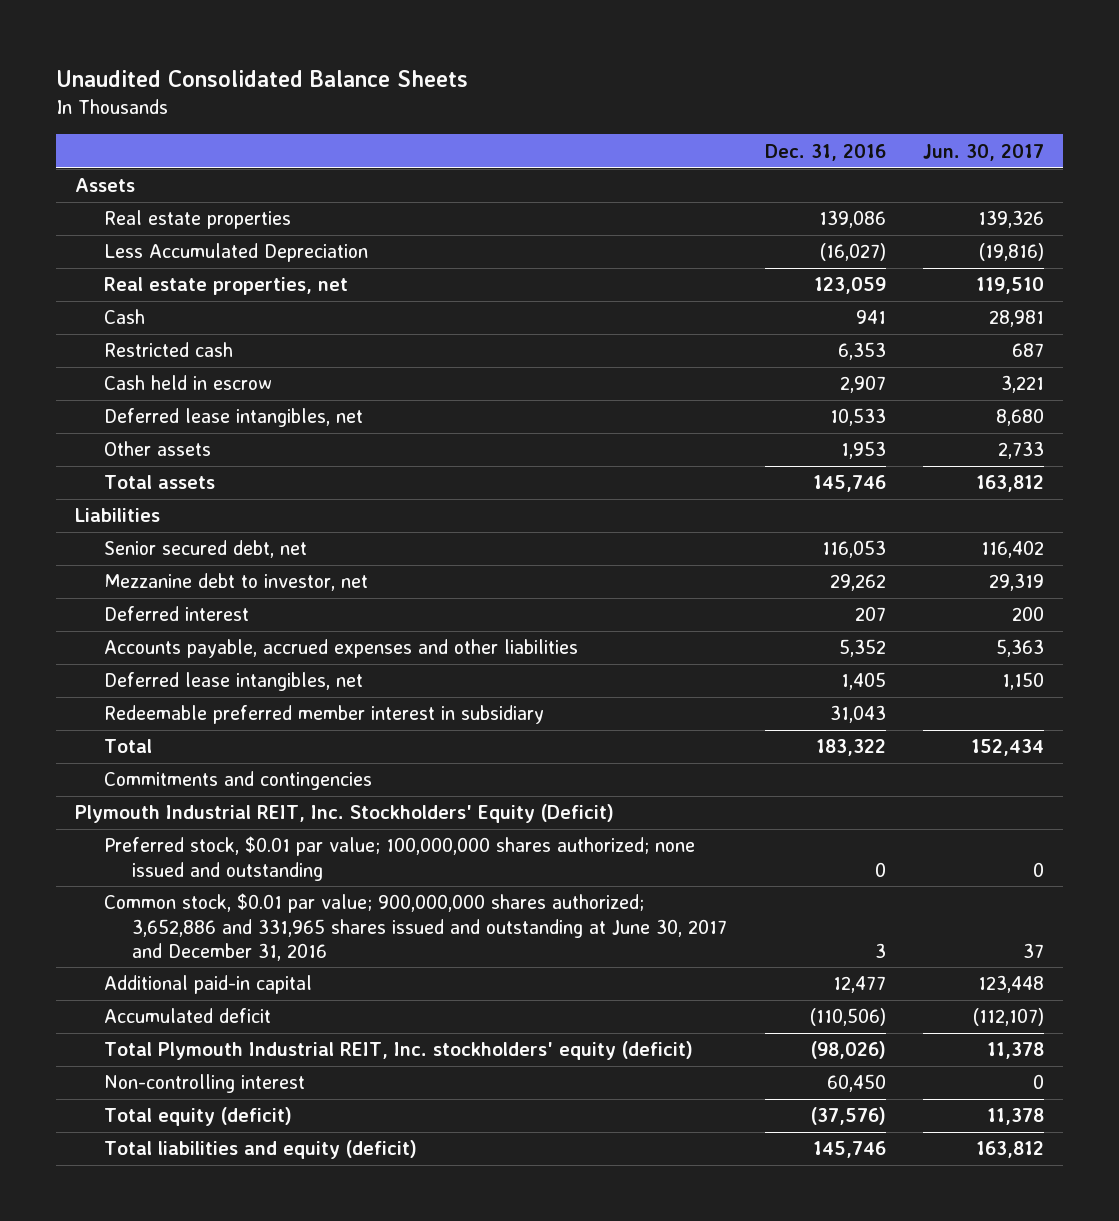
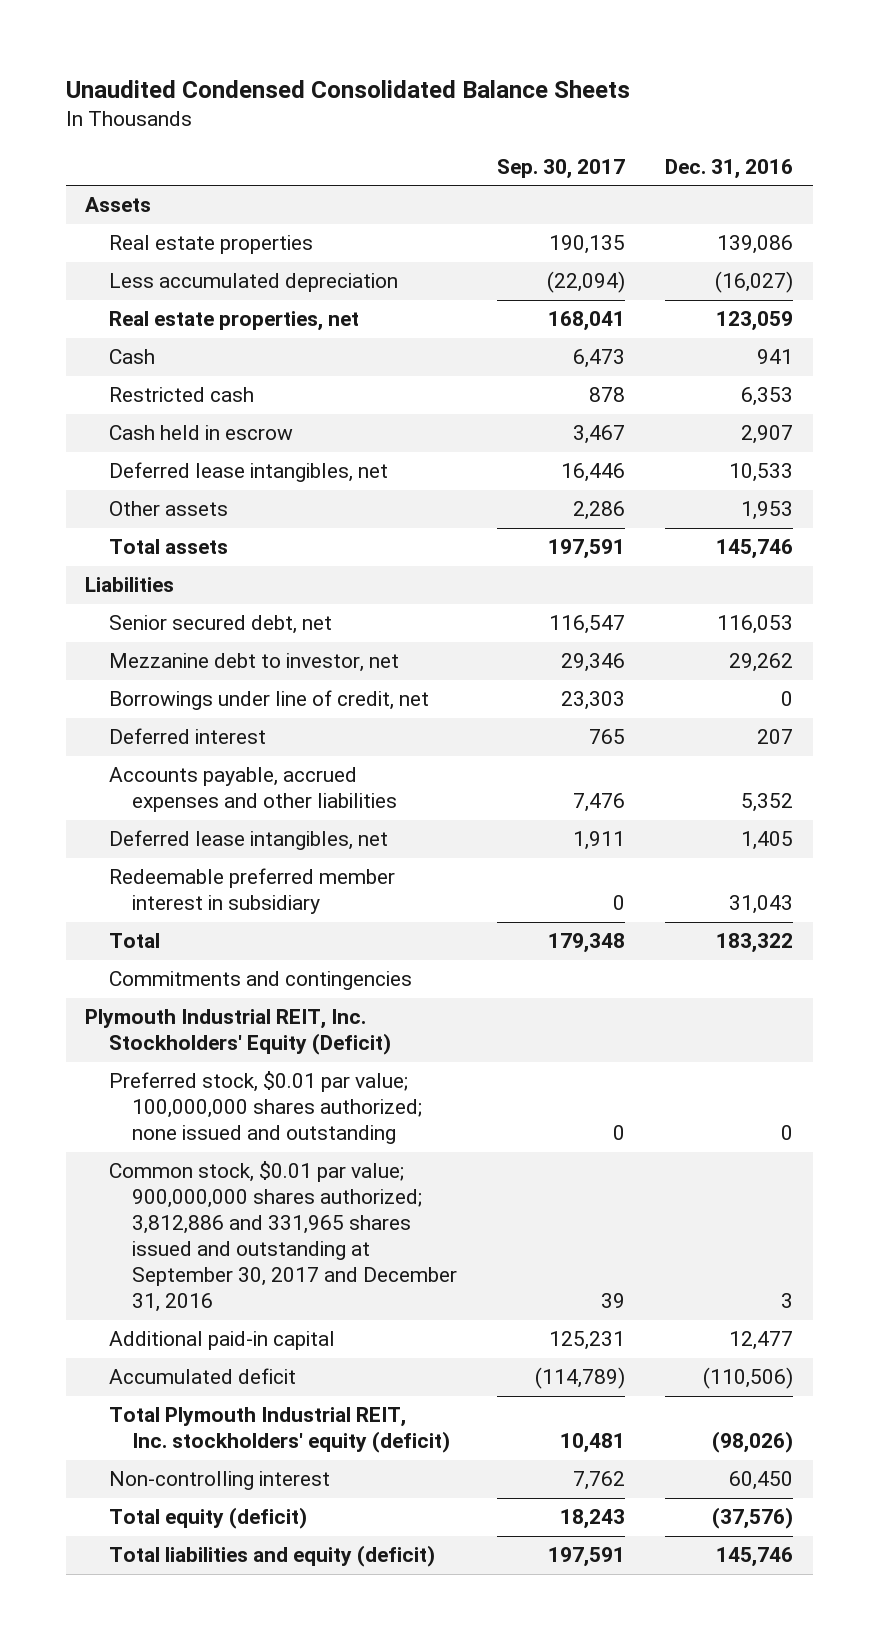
- Unaudited Consolidated Balance Sheets
+ Unaudited Condensed Consolidated Balance Sheets
- | Dec. 31, 2016 | Jun. 30, 2017
+ | Sep. 30, 2017 | Dec. 31, 2016
- Less Accumulated Depreciation | (16,027) | (19,816)
+ Less accumulated depreciation | (22,094) | (16,027)
+ Borrowings under line of credit, net | 23,303 | 0
- Common stock, $0.01 par value; 900,000,000 shares authorized; 3,652,886 and 331,965 shares issued and outstanding at June 30, 2017 and December 31, 2016 | 3 | 37
+ Common stock, $0.01 par value; 900,000,000 shares authorized; 3,812,886 and 331,965 shares issued and outstanding at September 30, 2017 and December 31, 2016 | 39 | 3

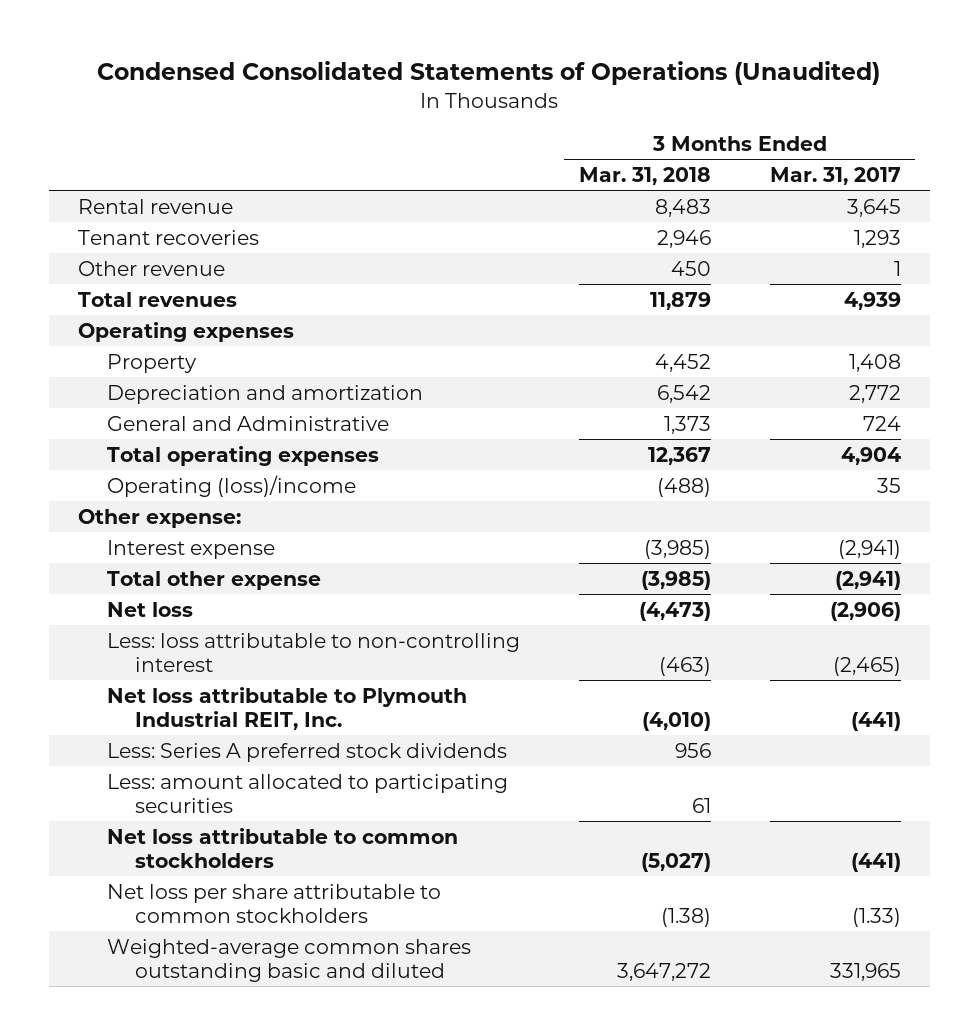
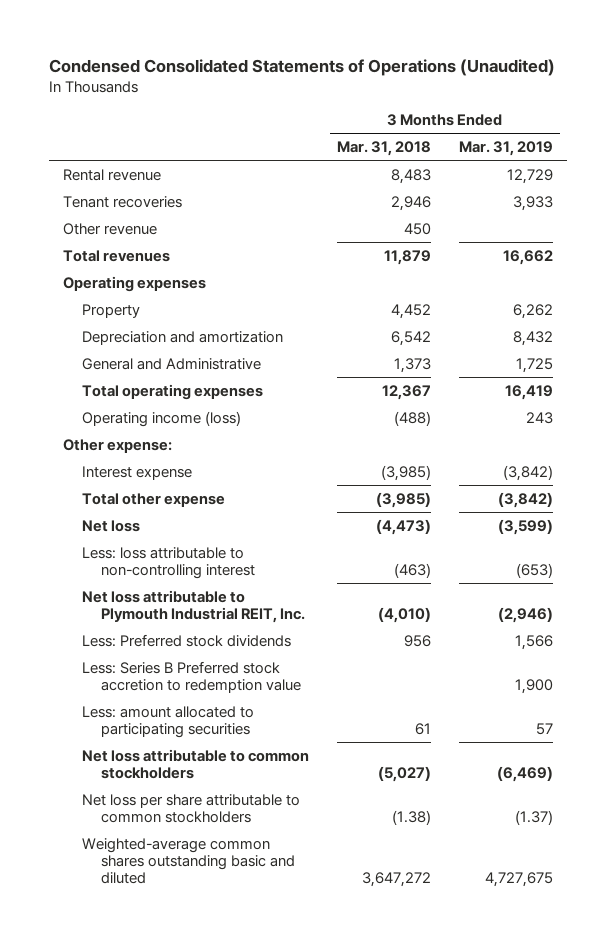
- | 3 Months Ended Mar. 31, 2018 | 3 Months Ended Mar. 31, 2017
+ | 3 Months Ended Mar. 31, 2018 | 3 Months Ended Mar. 31, 2019
- Operating (loss)/income | (488) | 35
+ Operating income (loss) | (488) | 243
- Less: Series A preferred stock dividends | 956 |
+ Less: Preferred stock dividends | 956 | 1,566
+ Less: Series B Preferred stock accretion to redemption value | | 1,900

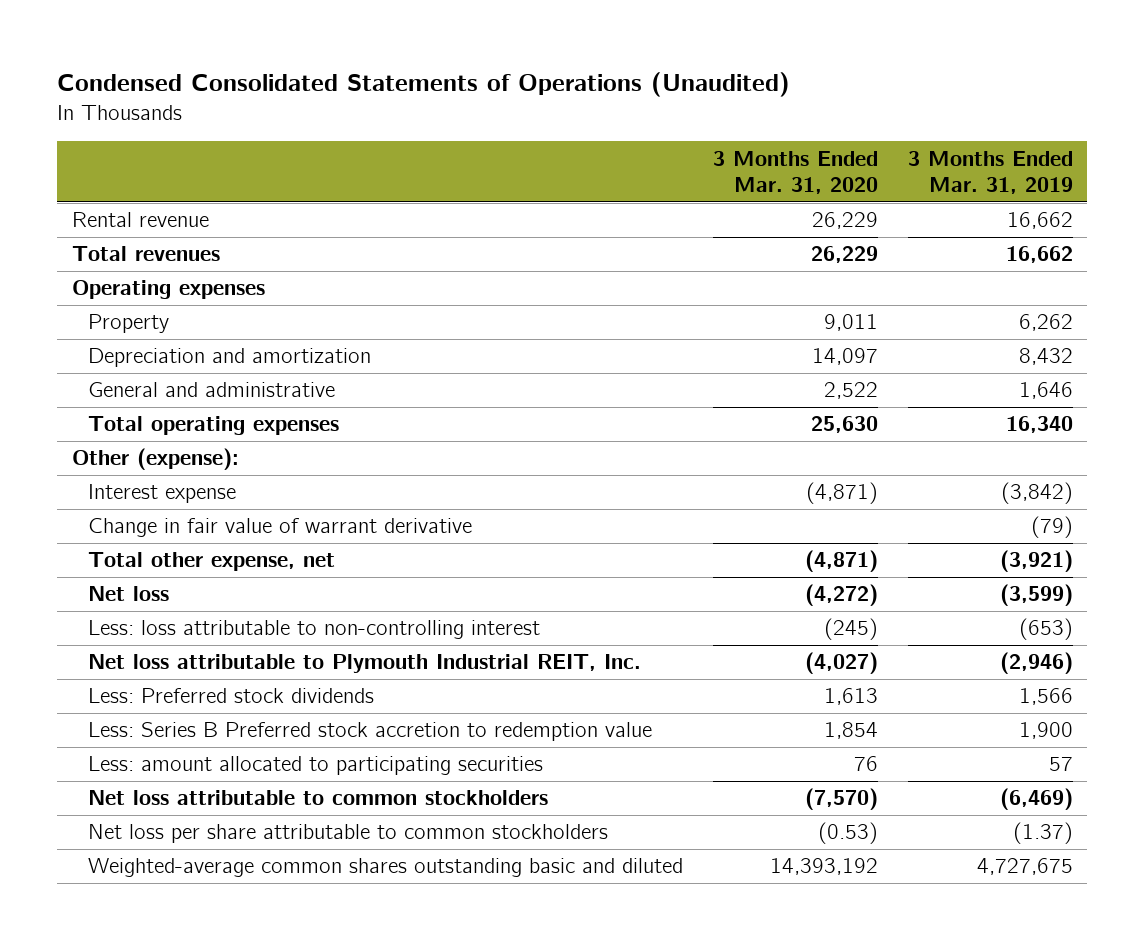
- | 3 Months Ended Mar. 31, 2018 | 3 Months Ended Mar. 31, 2019
+ | 3 Months Ended Mar. 31, 2020 | 3 Months Ended Mar. 31, 2019
- Rental revenue | 8,483 | 12,729
- Tenant recoveries | 2,946 | 3,933
- Other revenue | 450 |
+ Rental revenue | 26,229 | 16,662
- General and Administrative | 1,373 | 1,725
- Total operating expenses | 12,367 | 16,419
- Operating income (loss) | (488) | 243
- Other expense:
+ General and administrative | 2,522 | 1,646
+ Total operating expenses | 25,630 | 16,340
+ Other (expense):
- Total other expense | (3,985) | (3,842)
+ Change in fair value of warrant derivative | | (79)
+ Total other expense, net | (4,871) | (3,921)

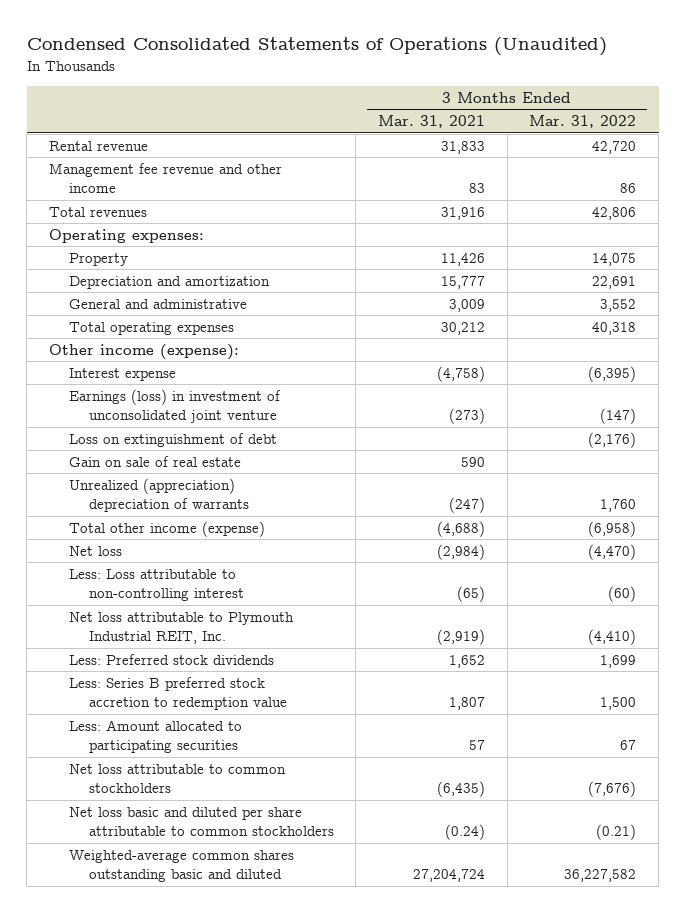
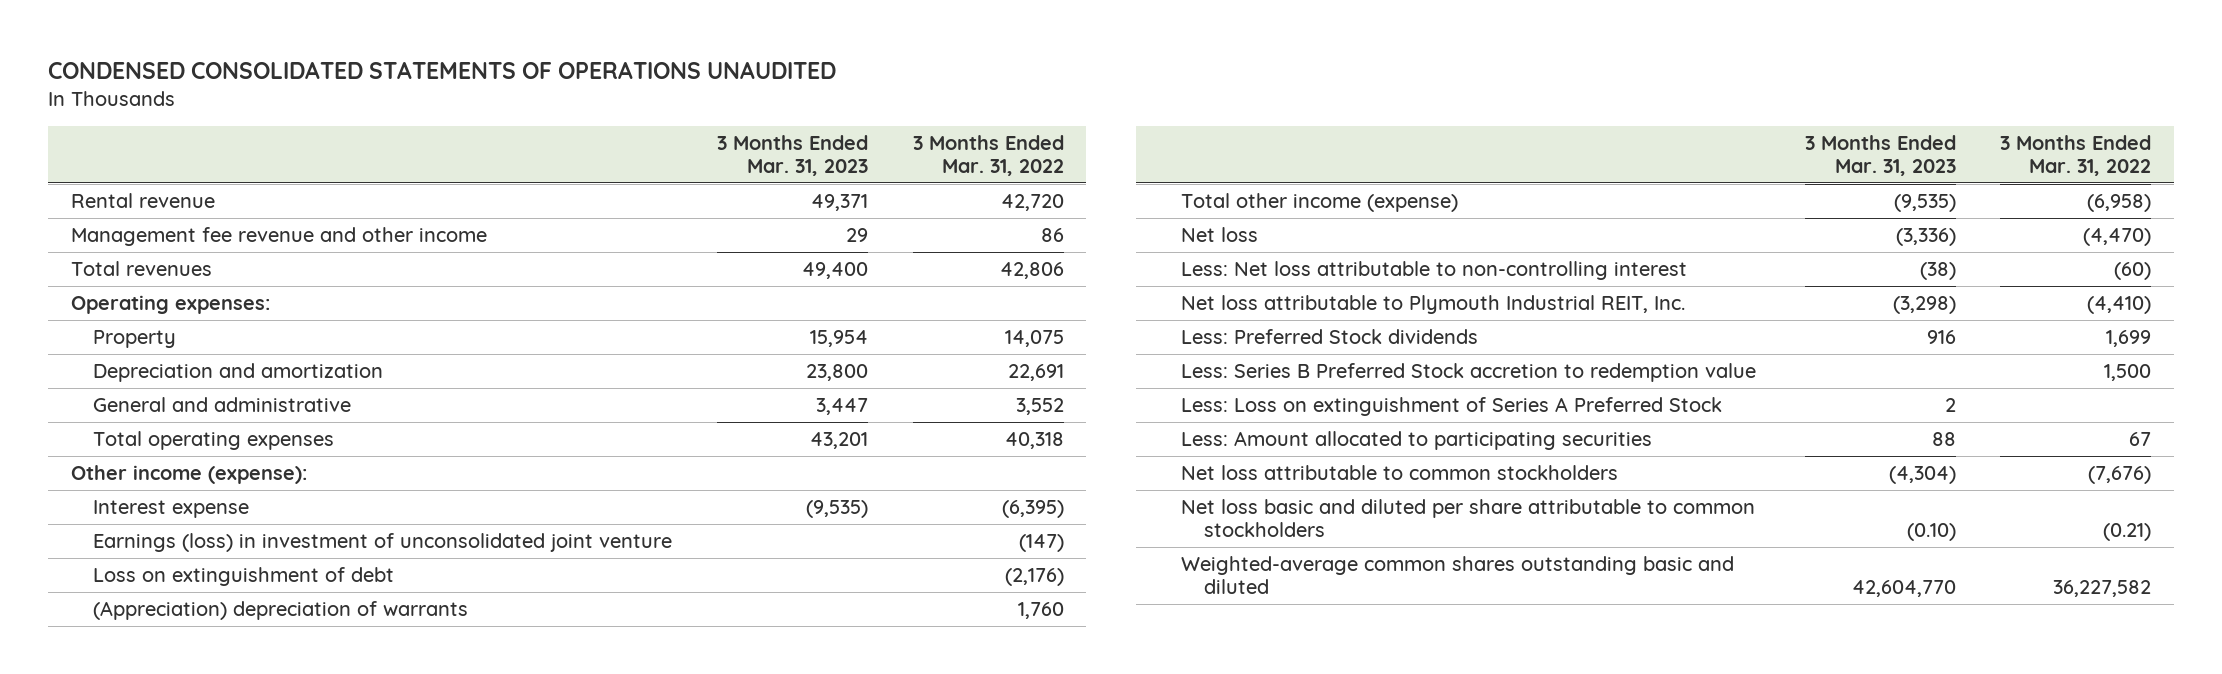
- Condensed Consolidated Statements of Operations (Unaudited)
+ CONDENSED CONSOLIDATED STATEMENTS OF OPERATIONS UNAUDITED
- | 3 Months Ended Mar. 31, 2021 | 3 Months Ended Mar. 31, 2022
+ | 3 Months Ended Mar. 31, 2023 | 3 Months Ended Mar. 31, 2022
- Gain on sale of real estate | 590 |
- Unrealized (appreciation) depreciation of warrants | (247) | 1,760
+ (Appreciation) depreciation of warrants | | 1,760
- Less: Loss attributable to non-controlling interest | (65) | (60)
+ Less: Net loss attributable to non-controlling interest | (38) | (60)
- Less: Preferred stock dividends | 1,652 | 1,699
- Less: Series B preferred stock accretion to redemption value | 1,807 | 1,500
+ Less: Preferred Stock dividends | 916 | 1,699
+ Less: Series B Preferred Stock accretion to redemption value | | 1,500
+ Less: Loss on extinguishment of Series A Preferred Stock | 2 |

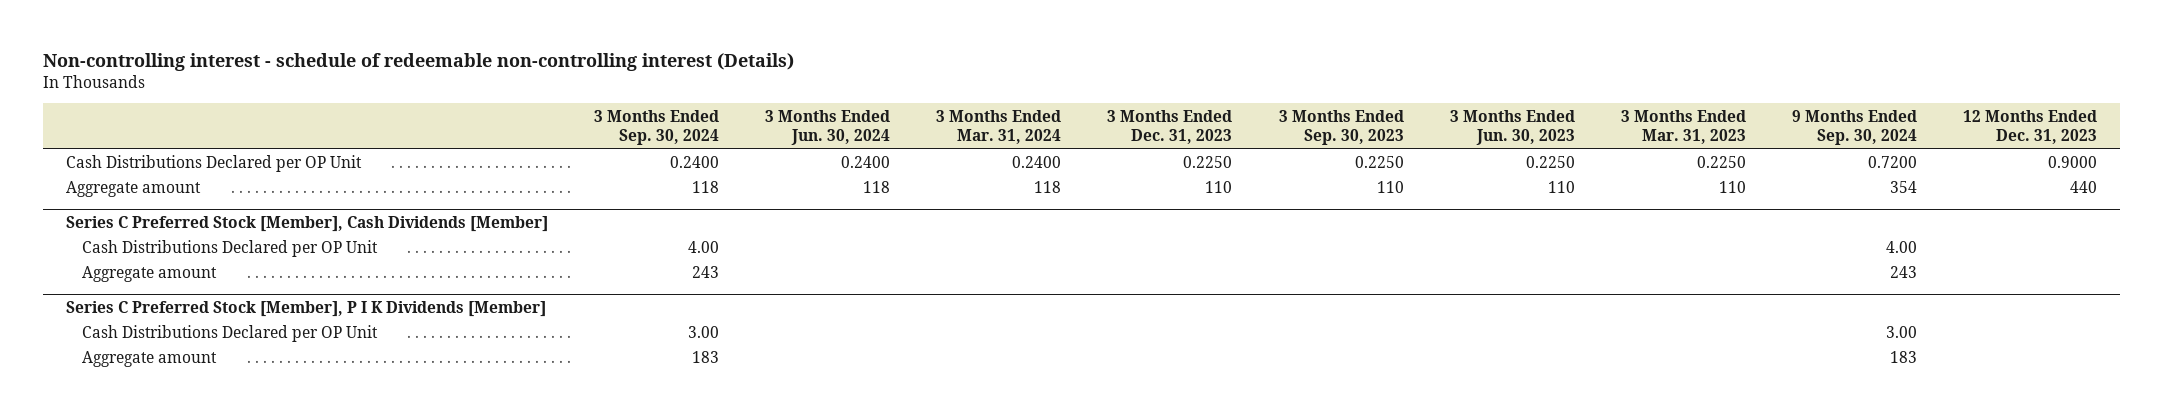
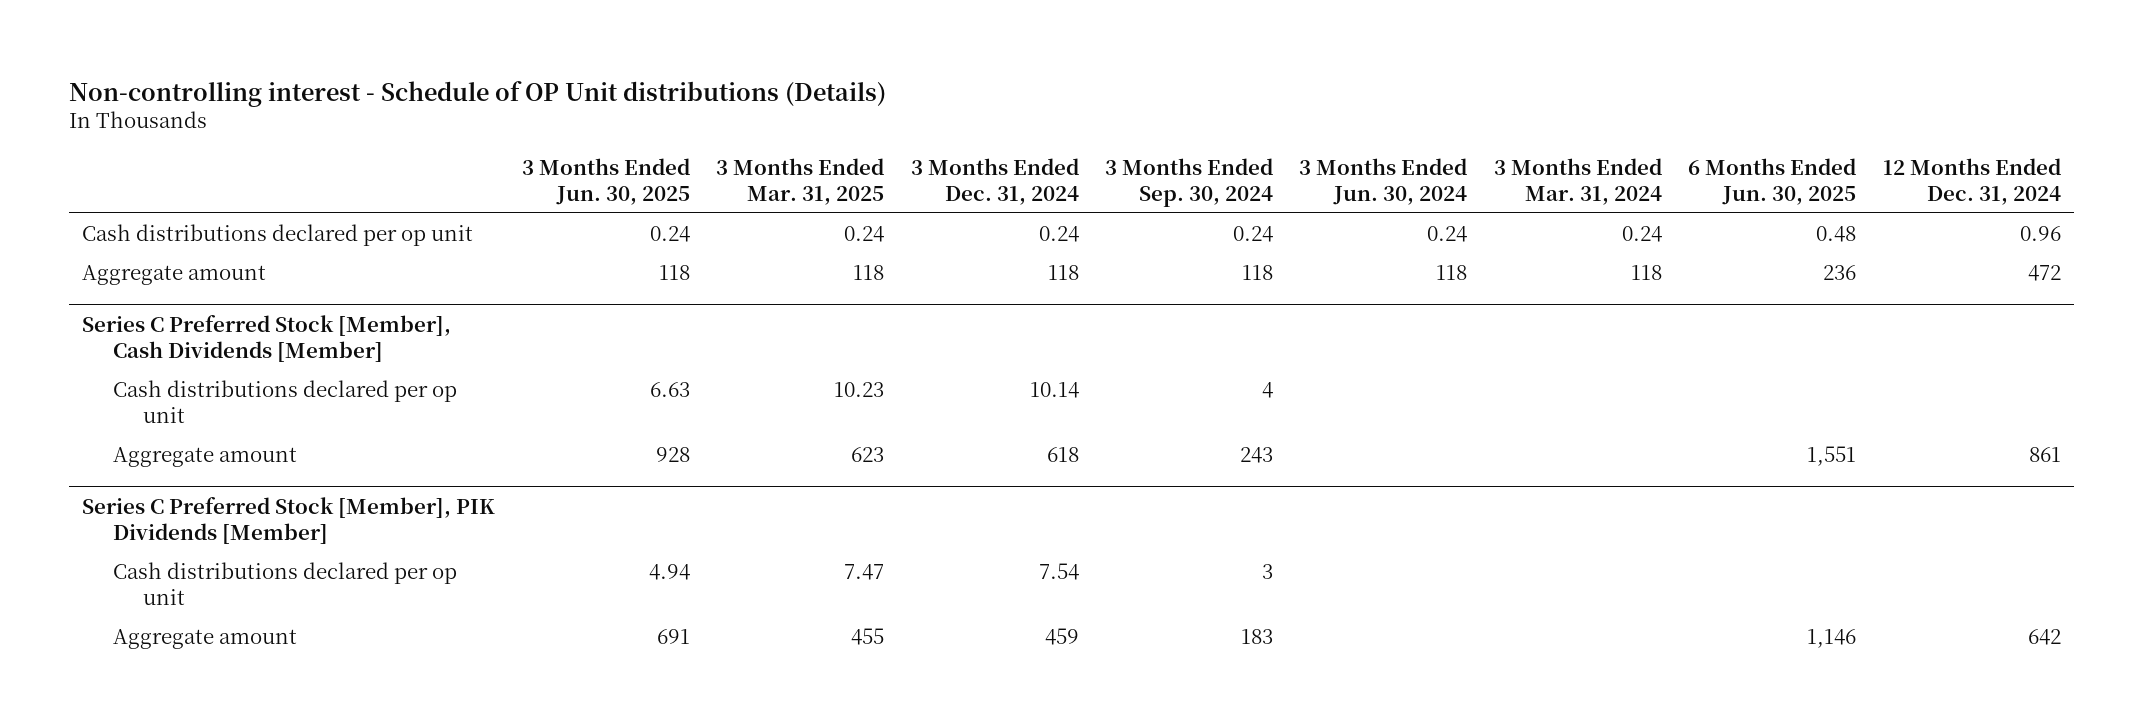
- Non-controlling interest - schedule of redeemable non-controlling interest (Details)
+ Non-controlling interest - Schedule of OP Unit distributions (Details)
- | 3 Months Ended Sep. 30, 2024 | 3 Months Ended Jun. 30, 2024 | 3 Months Ended Mar. 31, 2024 | 3 Months Ended Dec. 31, 2023 | 3 Months Ended Sep. 30, 2023 | 3 Months Ended Jun. 30, 2023 | 3 Months Ended Mar. 31, 2023 | 9 Months Ended Sep. 30, 2024 | 12 Months Ended Dec. 31, 2023
+ | 3 Months Ended Jun. 30, 2025 | 3 Months Ended Mar. 31, 2025 | 3 Months Ended Dec. 31, 2024 | 3 Months Ended Sep. 30, 2024 | 3 Months Ended Jun. 30, 2024 | 3 Months Ended Mar. 31, 2024 | 6 Months Ended Jun. 30, 2025 | 12 Months Ended Dec. 31, 2024
- Cash Distributions Declared per OP Unit | 0.2400 | 0.2400 | 0.2400 | 0.2250 | 0.2250 | 0.2250 | 0.2250 | 0.7200 | 0.9000
+ Cash distributions declared per op unit | 0.24 | 0.24 | 0.24 | 0.24 | 0.24 | 0.24 | 0.48 | 0.96
@ Series C Preferred Stock [Member], Cash Dividends [Member]
- Cash Distributions Declared per OP Unit | 4.00 | | | | | | | 4.00 |
+ Cash distributions declared per op unit | 6.63 | 10.23 | 10.14 | 4 | | | |
- Series C Preferred Stock [Member], P I K Dividends [Member]
- Cash Distributions Declared per OP Unit | 3.00 | | | | | | | 3.00 |
+ Series C Preferred Stock [Member], PIK Dividends [Member]
+ Cash distributions declared per op unit | 4.94 | 7.47 | 7.54 | 3 | | | |

